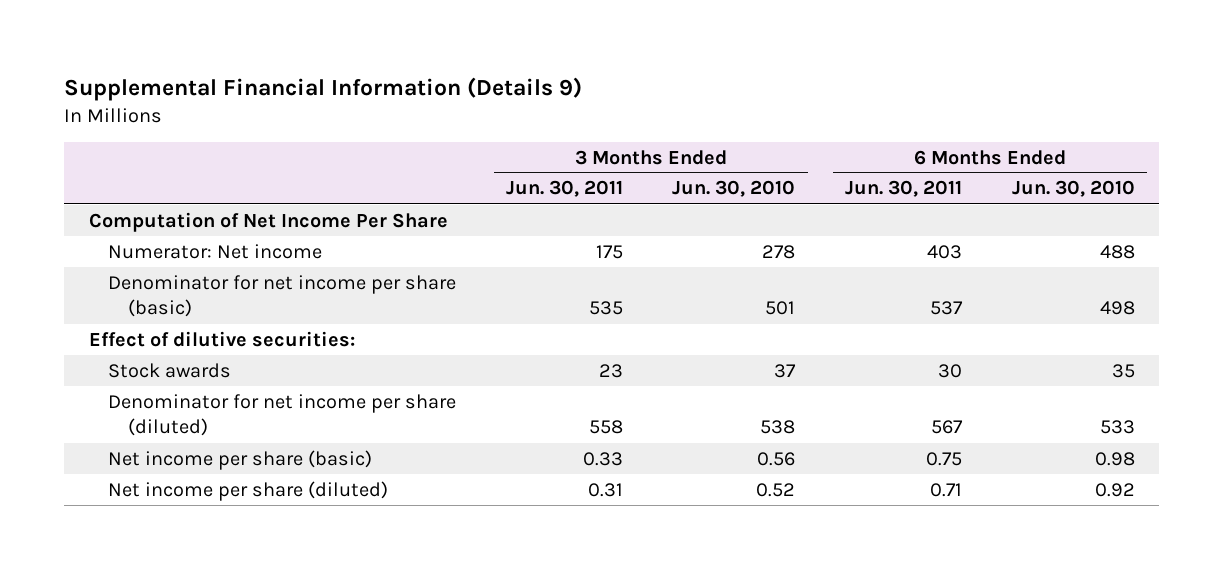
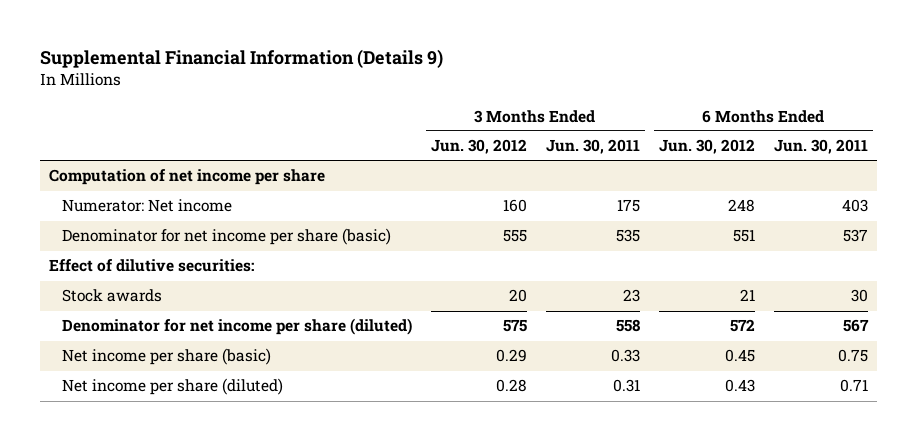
- | 3 Months Ended Jun. 30, 2011 | 3 Months Ended Jun. 30, 2010 | 6 Months Ended Jun. 30, 2011 | 6 Months Ended Jun. 30, 2010
+ | 3 Months Ended Jun. 30, 2012 | 3 Months Ended Jun. 30, 2011 | 6 Months Ended Jun. 30, 2012 | 6 Months Ended Jun. 30, 2011
- Computation of Net Income Per Share
+ Computation of net income per share

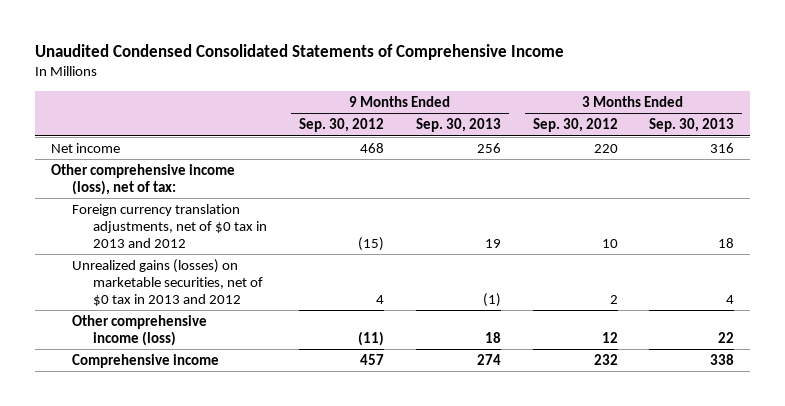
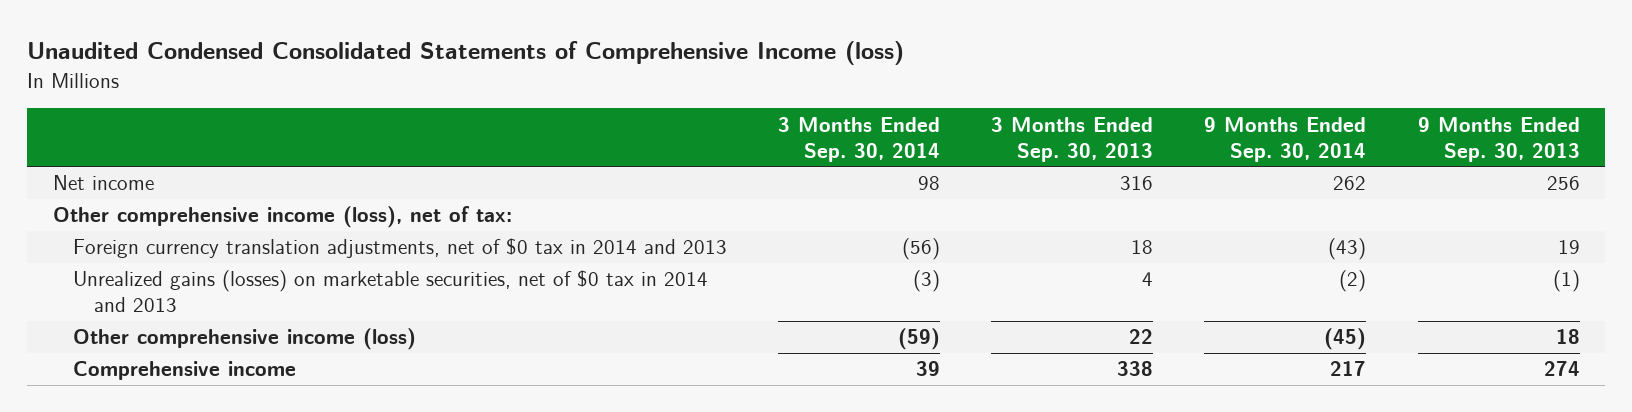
- Unaudited Condensed Consolidated Statements of Comprehensive Income
+ Unaudited Condensed Consolidated Statements of Comprehensive Income (loss)
- | 9 Months Ended Sep. 30, 2012 | 9 Months Ended Sep. 30, 2013 | 3 Months Ended Sep. 30, 2012 | 3 Months Ended Sep. 30, 2013
+ | 3 Months Ended Sep. 30, 2014 | 3 Months Ended Sep. 30, 2013 | 9 Months Ended Sep. 30, 2014 | 9 Months Ended Sep. 30, 2013
- Foreign currency translation adjustments, net of $0 tax in 2013 and 2012 | (15) | 19 | 10 | 18
- Unrealized gains (losses) on marketable securities, net of $0 tax in 2013 and 2012 | 4 | (1) | 2 | 4
+ Foreign currency translation adjustments, net of $0 tax in 2014 and 2013 | (56) | 18 | (43) | 19
+ Unrealized gains (losses) on marketable securities, net of $0 tax in 2014 and 2013 | (3) | 4 | (2) | (1)

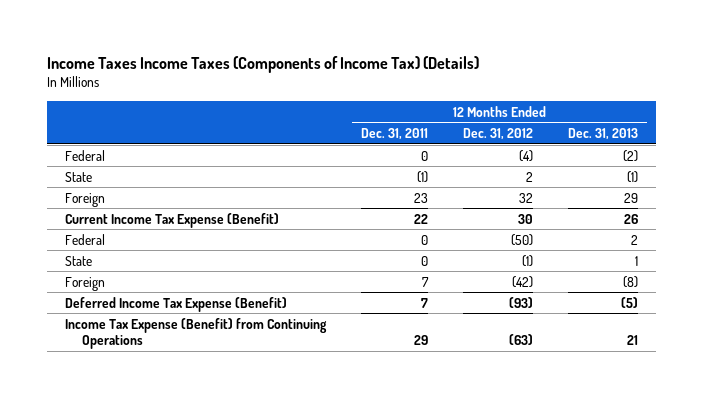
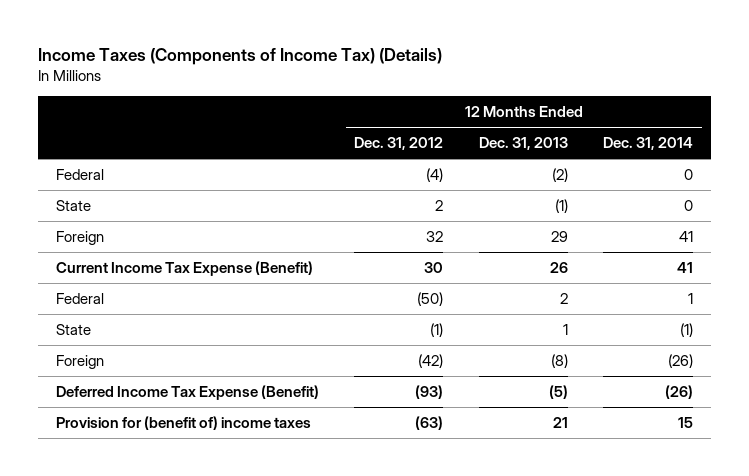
- Income Taxes Income Taxes (Components of Income Tax) (Details)
+ Income Taxes (Components of Income Tax) (Details)
- | 12 Months Ended Dec. 31, 2011 | 12 Months Ended Dec. 31, 2012 | 12 Months Ended Dec. 31, 2013
+ | 12 Months Ended Dec. 31, 2012 | 12 Months Ended Dec. 31, 2013 | 12 Months Ended Dec. 31, 2014
- Income Tax Expense (Benefit) from Continuing Operations | 29 | (63) | 21
+ Provision for (benefit of) income taxes | (63) | 21 | 15

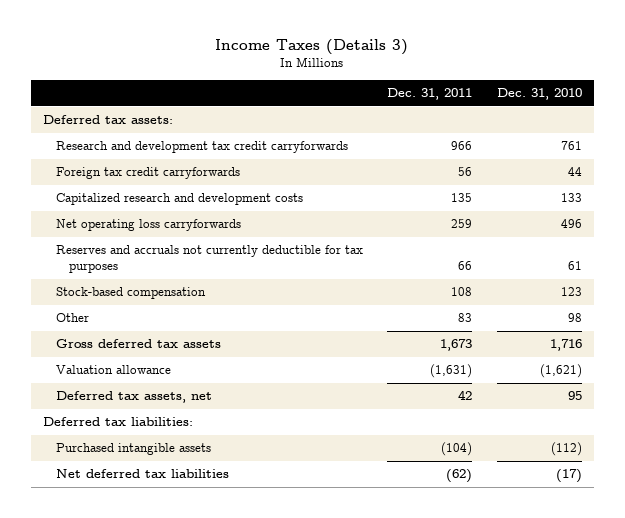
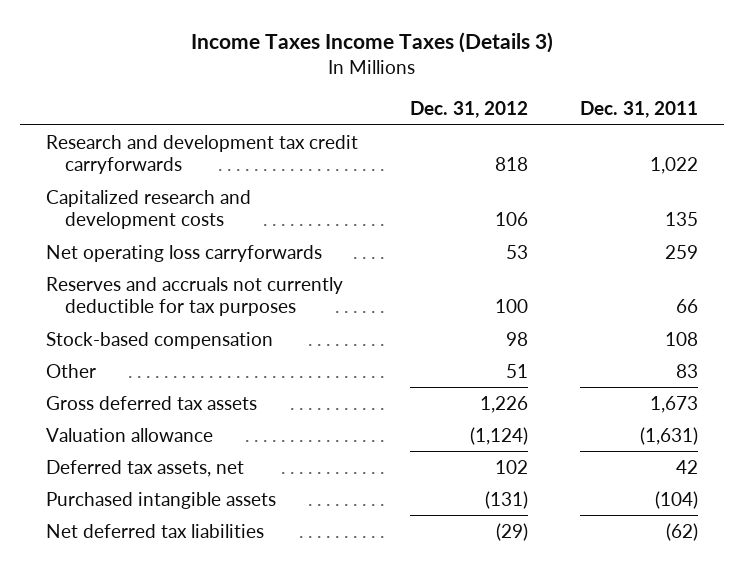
- Income Taxes (Details 3)
+ Income Taxes Income Taxes (Details 3)
- | Dec. 31, 2011 | Dec. 31, 2010
+ | Dec. 31, 2012 | Dec. 31, 2011
- Deferred tax assets:
- Research and development tax credit carryforwards | 966 | 761
- Foreign tax credit carryforwards | 56 | 44
+ Research and development tax credit carryforwards | 818 | 1,022
- Deferred tax liabilities:

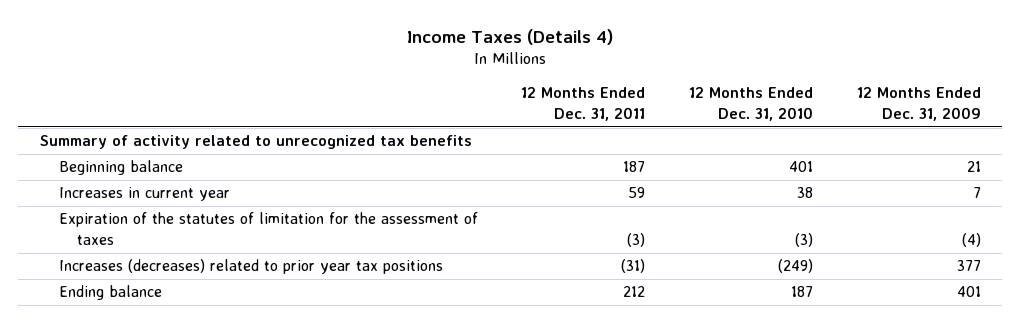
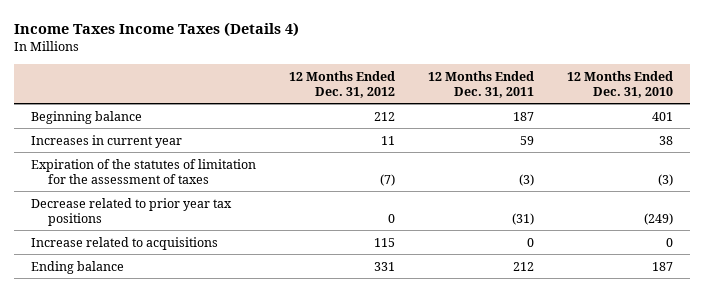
- Income Taxes (Details 4)
+ Income Taxes Income Taxes (Details 4)
- | 12 Months Ended Dec. 31, 2011 | 12 Months Ended Dec. 31, 2010 | 12 Months Ended Dec. 31, 2009
+ | 12 Months Ended Dec. 31, 2012 | 12 Months Ended Dec. 31, 2011 | 12 Months Ended Dec. 31, 2010
- Summary of activity related to unrecognized tax benefits
- Increases (decreases) related to prior year tax positions | (31) | (249) | 377
+ Decrease related to prior year tax positions | 0 | (31) | (249)
+ Increase related to acquisitions | 115 | 0 | 0

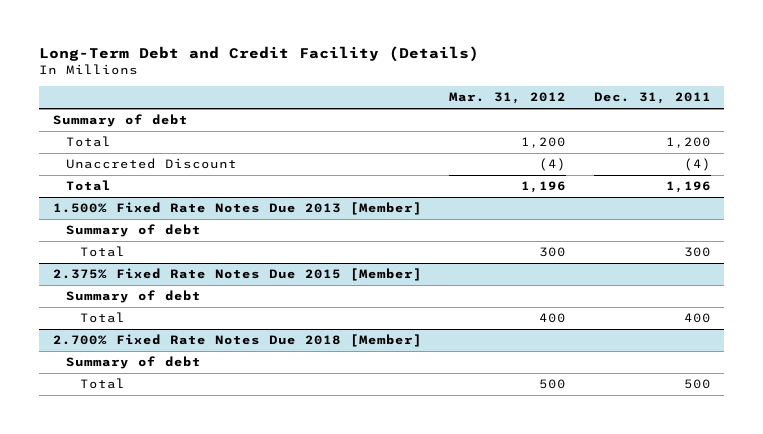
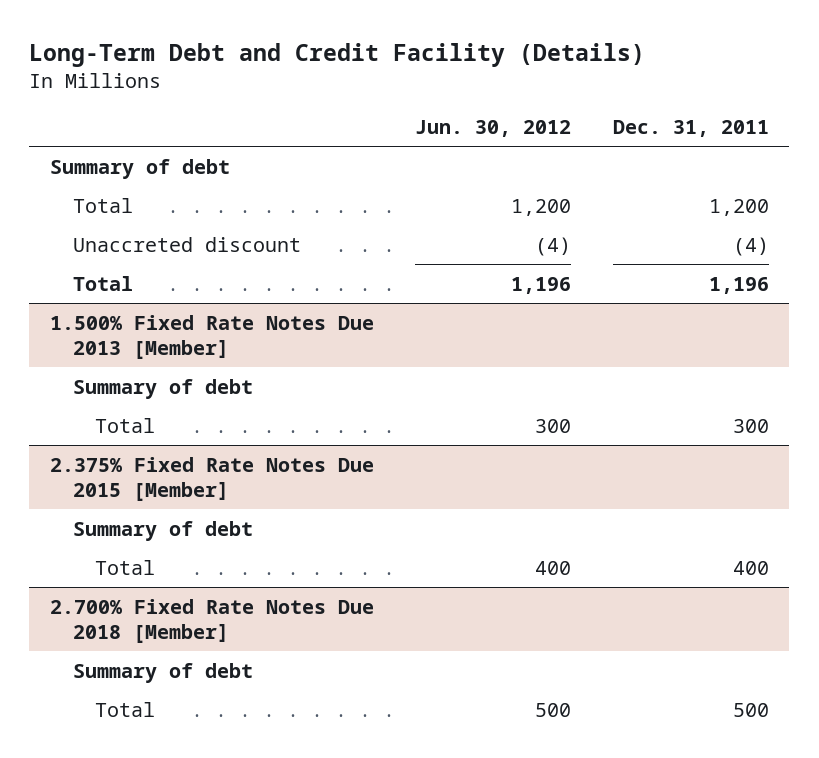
- | Mar. 31, 2012 | Dec. 31, 2011
+ | Jun. 30, 2012 | Dec. 31, 2011
- Unaccreted Discount | (4) | (4)
+ Unaccreted discount | (4) | (4)

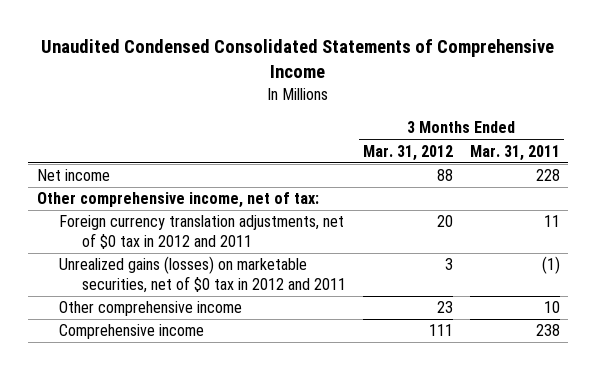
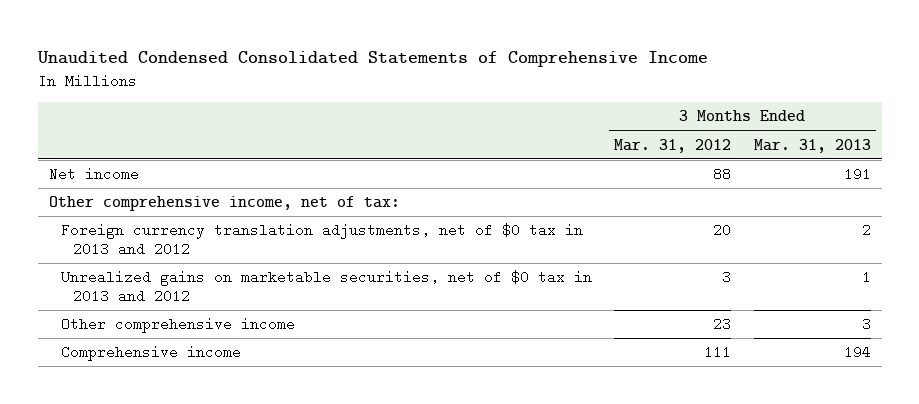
- | 3 Months Ended Mar. 31, 2012 | 3 Months Ended Mar. 31, 2011
+ | 3 Months Ended Mar. 31, 2012 | 3 Months Ended Mar. 31, 2013
- Foreign currency translation adjustments, net of $0 tax in 2012 and 2011 | 20 | 11
- Unrealized gains (losses) on marketable securities, net of $0 tax in 2012 and 2011 | 3 | (1)
+ Foreign currency translation adjustments, net of $0 tax in 2013 and 2012 | 20 | 2
+ Unrealized gains on marketable securities, net of $0 tax in 2013 and 2012 | 3 | 1

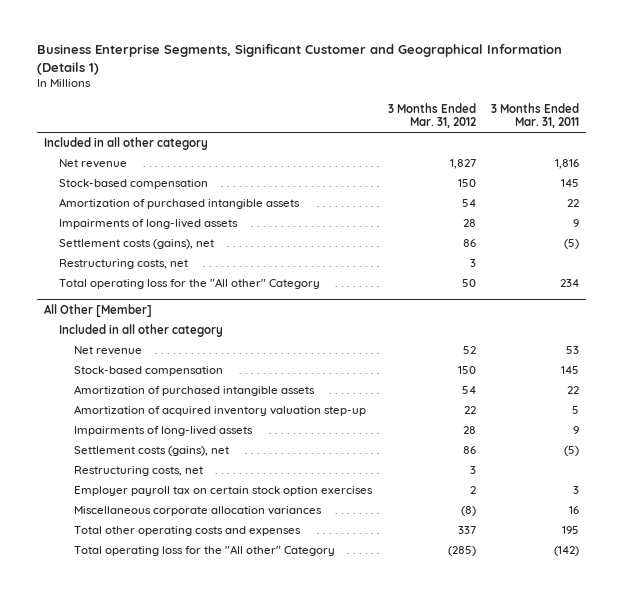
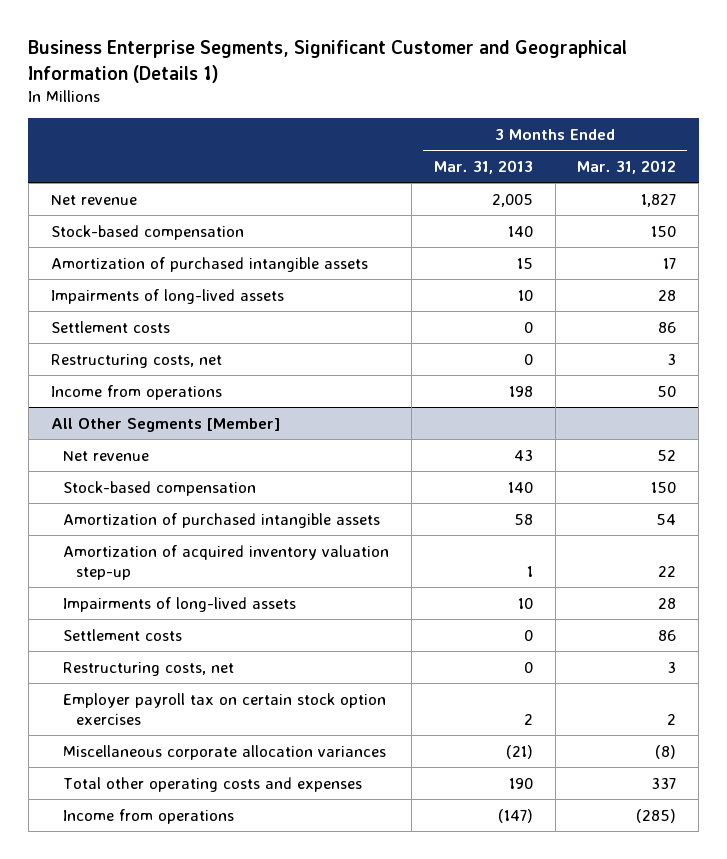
- | 3 Months Ended Mar. 31, 2012 | 3 Months Ended Mar. 31, 2011
+ | 3 Months Ended Mar. 31, 2013 | 3 Months Ended Mar. 31, 2012
- Included in all other category
- Amortization of purchased intangible assets | 54 | 22
+ Amortization of purchased intangible assets | 15 | 17
- Settlement costs (gains), net | 86 | (5)
+ Settlement costs | 0 | 86
- Total operating loss for the "All other" Category | 50 | 234
- All Other [Member]
- Included in all other category
+ Income from operations | 198 | 50
+ All Other Segments [Member]
- Settlement costs (gains), net | 86 | (5)
+ Settlement costs | 0 | 86
- Total operating loss for the "All other" Category | (285) | (142)
+ Income from operations | (147) | (285)

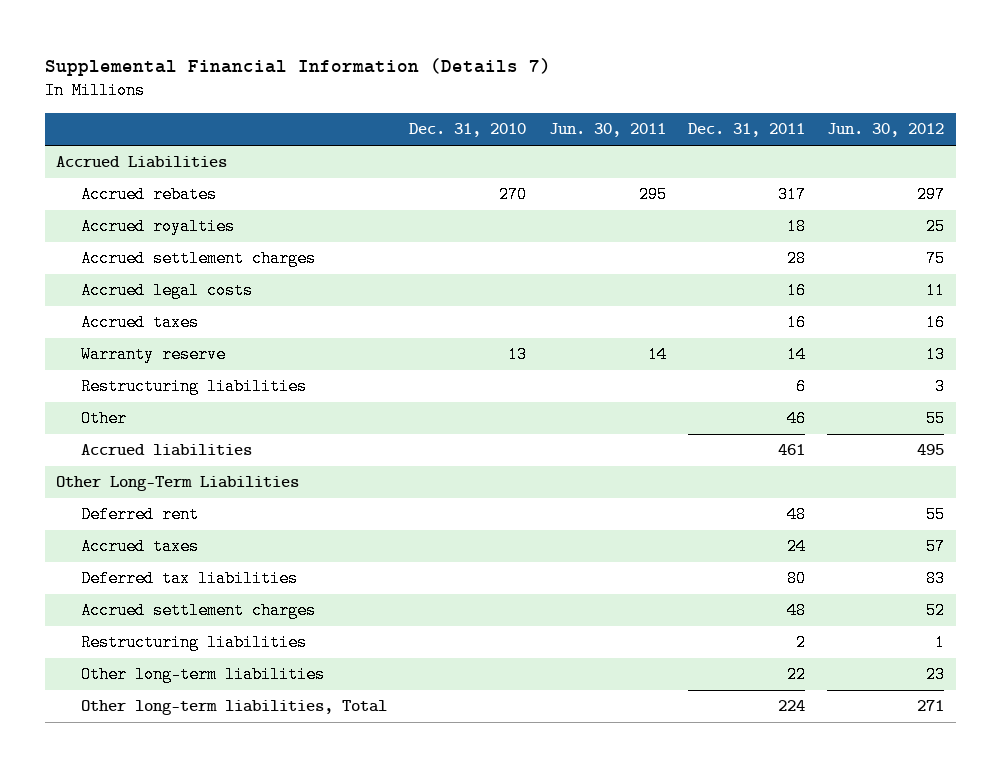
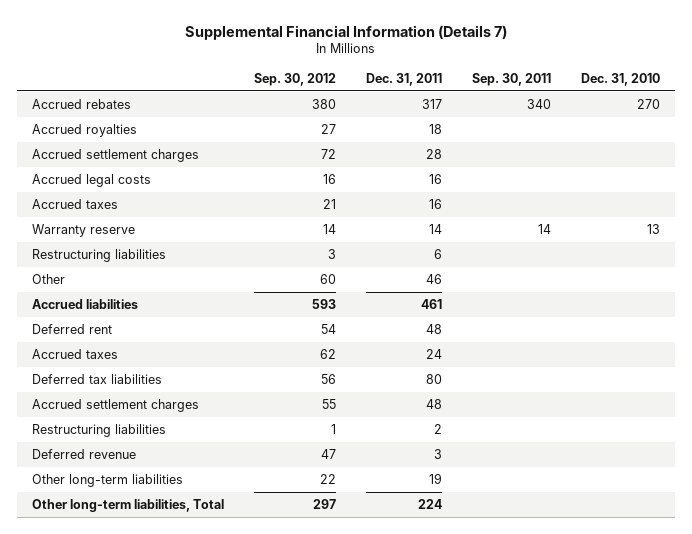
- | Dec. 31, 2010 | Jun. 30, 2011 | Dec. 31, 2011 | Jun. 30, 2012
+ | Sep. 30, 2012 | Dec. 31, 2011 | Sep. 30, 2011 | Dec. 31, 2010
- Accrued Liabilities
- Other Long-Term Liabilities
- Other long-term liabilities | | | 22 | 23
+ Deferred revenue | 47 | 3 | |
+ Other long-term liabilities | 22 | 19 | |

